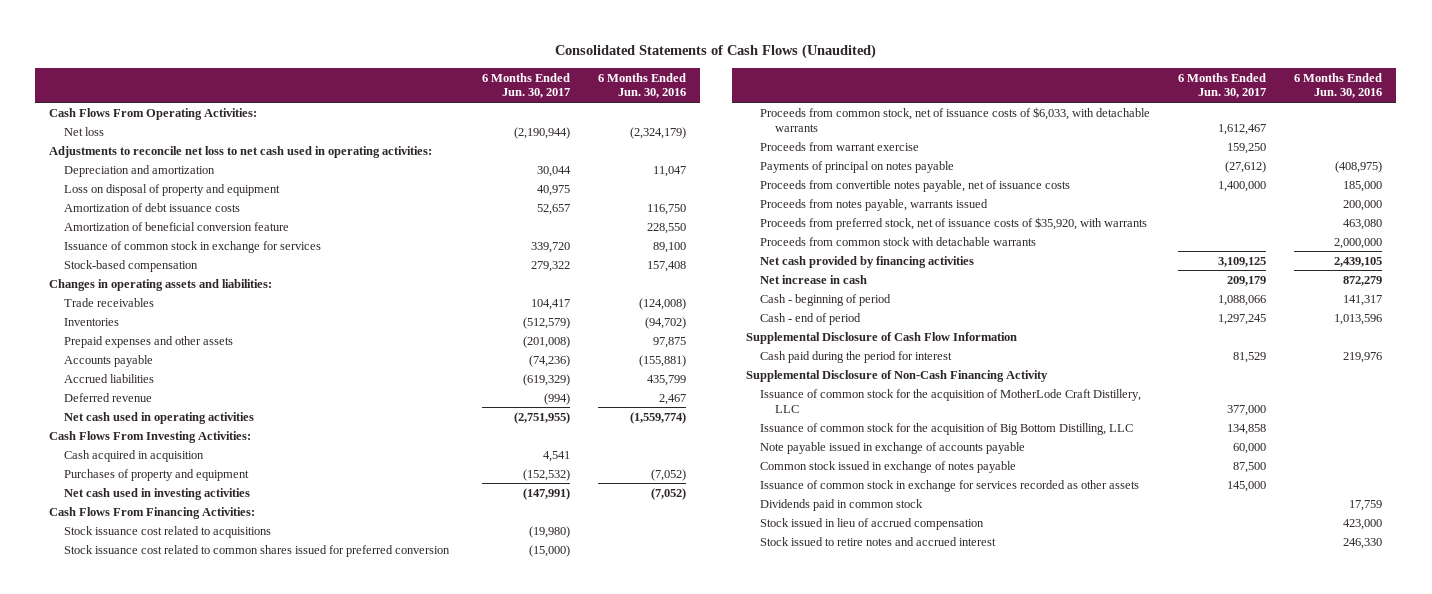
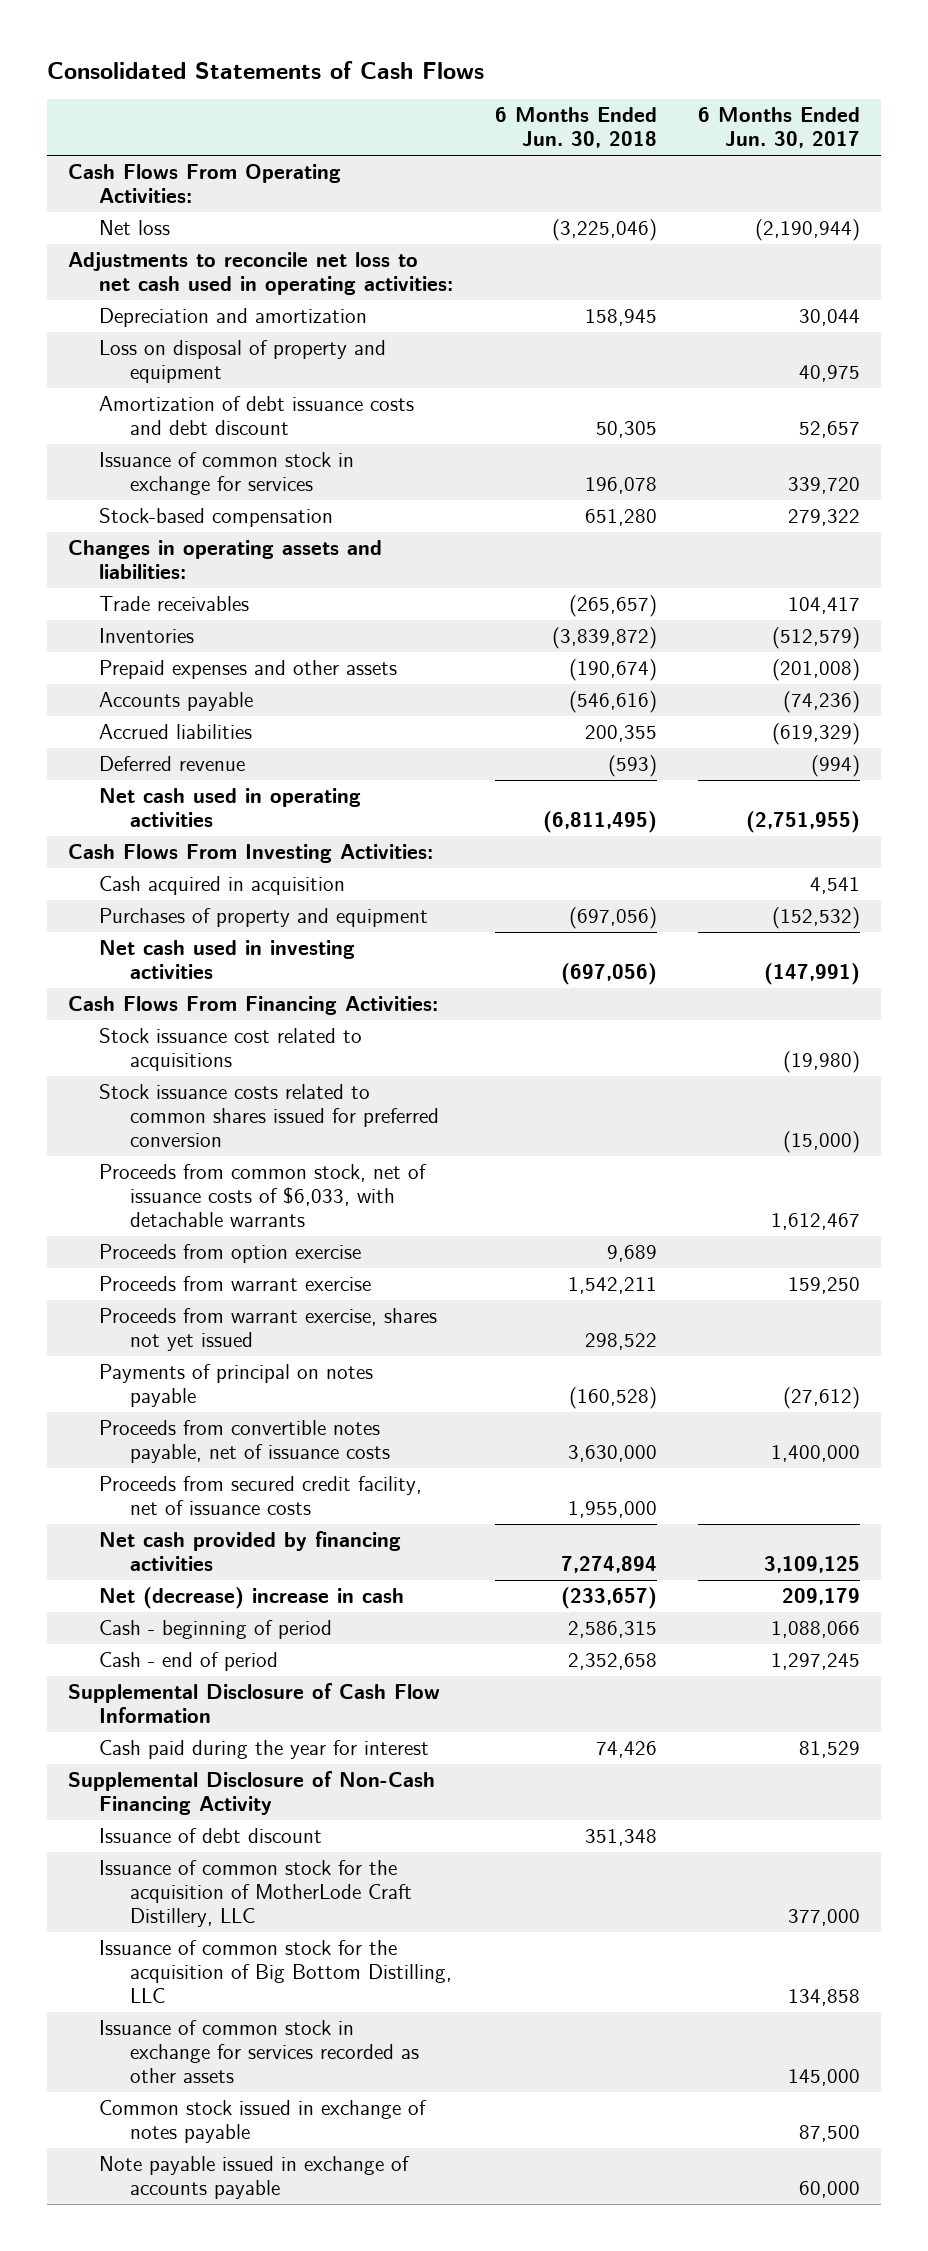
- Consolidated Statements of Cash Flows (Unaudited)
+ Consolidated Statements of Cash Flows
- | 6 Months Ended Jun. 30, 2017 | 6 Months Ended Jun. 30, 2016
+ | 6 Months Ended Jun. 30, 2018 | 6 Months Ended Jun. 30, 2017
- Amortization of debt issuance costs | 52,657 | 116,750
- Amortization of beneficial conversion feature | | 228,550
+ Amortization of debt issuance costs and debt discount | 50,305 | 52,657
- Stock issuance cost related to common shares issued for preferred conversion | (15,000) |
+ Stock issuance costs related to common shares issued for preferred conversion | | (15,000)
+ Proceeds from option exercise | 9,689 |
+ Proceeds from warrant exercise, shares not yet issued | 298,522 |
- Proceeds from notes payable, warrants issued | | 200,000
- Proceeds from preferred stock, net of issuance costs of $35,920, with warrants | | 463,080
- Proceeds from common stock with detachable warrants | | 2,000,000
+ Proceeds from secured credit facility, net of issuance costs | 1,955,000 |
- Net increase in cash | 209,179 | 872,279
+ Net (decrease) increase in cash | (233,657) | 209,179
- Cash paid during the period for interest | 81,529 | 219,976
+ Cash paid during the year for interest | 74,426 | 81,529
+ Issuance of debt discount | 351,348 |
- Dividends paid in common stock | | 17,759
- Stock issued in lieu of accrued compensation | | 423,000
- Stock issued to retire notes and accrued interest | | 246,330
moved down: Common stock issued in exchange of notes payable | | 87,500
moved down: Note payable issued in exchange of accounts payable | | 60,000

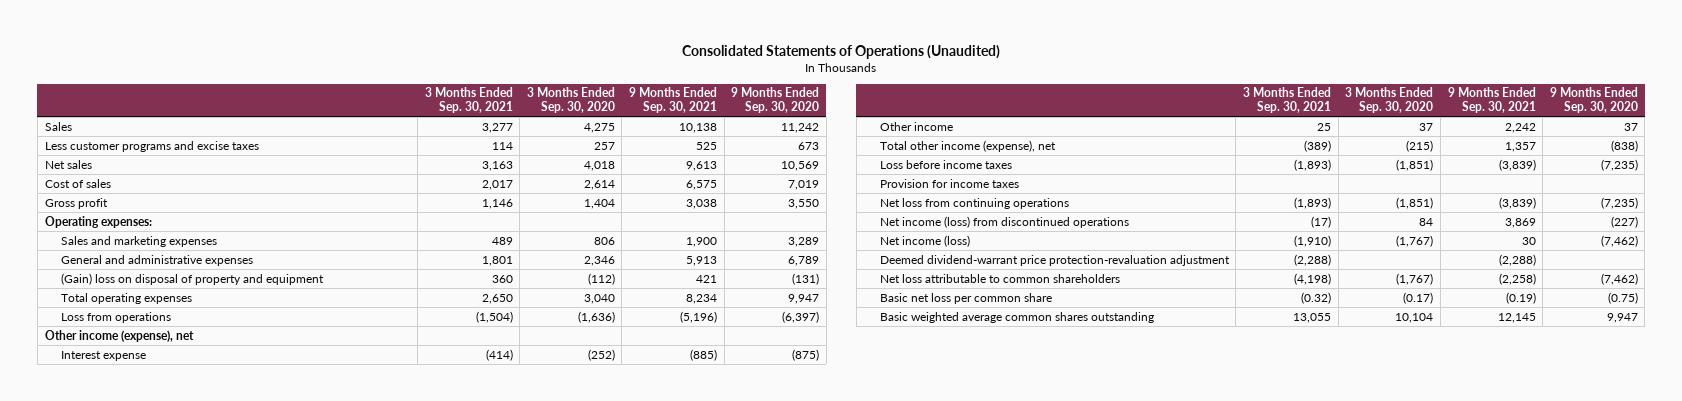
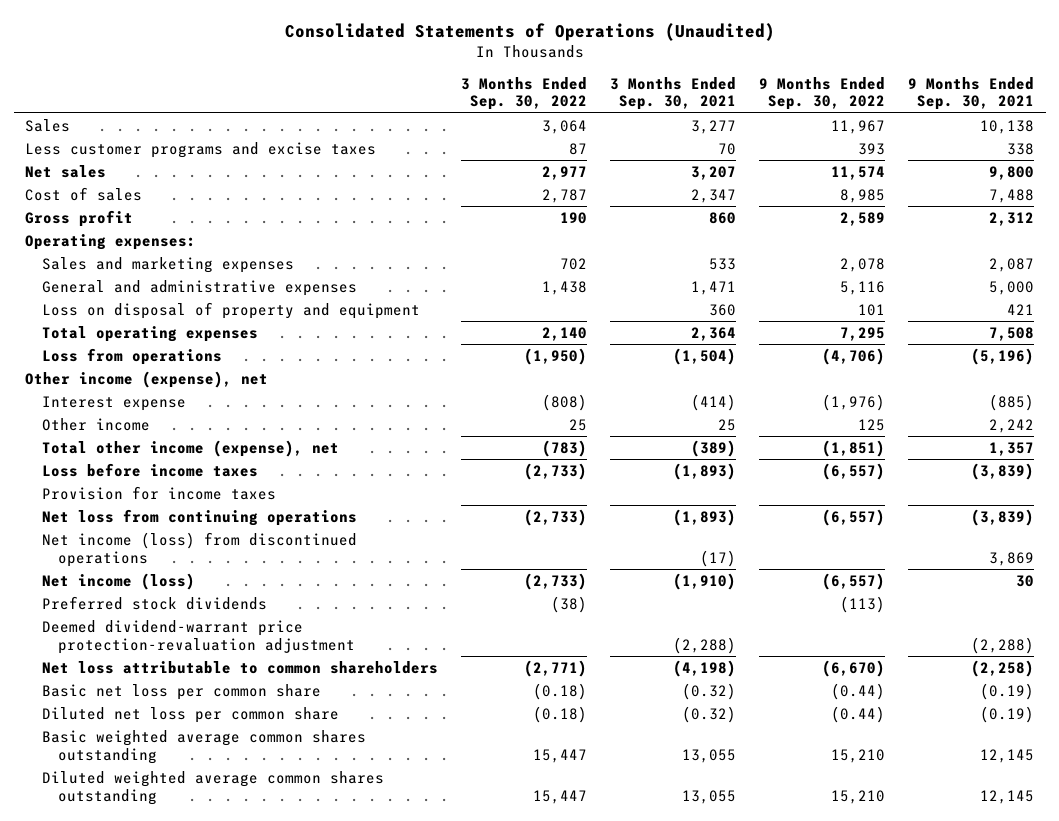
- | 3 Months Ended Sep. 30, 2021 | 3 Months Ended Sep. 30, 2020 | 9 Months Ended Sep. 30, 2021 | 9 Months Ended Sep. 30, 2020
+ | 3 Months Ended Sep. 30, 2022 | 3 Months Ended Sep. 30, 2021 | 9 Months Ended Sep. 30, 2022 | 9 Months Ended Sep. 30, 2021
- Less customer programs and excise taxes | 114 | 257 | 525 | 673
- Net sales | 3,163 | 4,018 | 9,613 | 10,569
- Cost of sales | 2,017 | 2,614 | 6,575 | 7,019
- Gross profit | 1,146 | 1,404 | 3,038 | 3,550
+ Less customer programs and excise taxes | 87 | 70 | 393 | 338
+ Net sales | 2,977 | 3,207 | 11,574 | 9,800
+ Cost of sales | 2,787 | 2,347 | 8,985 | 7,488
+ Gross profit | 190 | 860 | 2,589 | 2,312
- Sales and marketing expenses | 489 | 806 | 1,900 | 3,289
- General and administrative expenses | 1,801 | 2,346 | 5,913 | 6,789
- (Gain) loss on disposal of property and equipment | 360 | (112) | 421 | (131)
- Total operating expenses | 2,650 | 3,040 | 8,234 | 9,947
+ Sales and marketing expenses | 702 | 533 | 2,078 | 2,087
+ General and administrative expenses | 1,438 | 1,471 | 5,116 | 5,000
+ Loss on disposal of property and equipment | | 360 | 101 | 421
+ Total operating expenses | 2,140 | 2,364 | 7,295 | 7,508
+ Preferred stock dividends | (38) | | (113) |
+ Diluted net loss per common share | (0.18) | (0.32) | (0.44) | (0.19)
+ Diluted weighted average common shares outstanding | 15,447 | 13,055 | 15,210 | 12,145

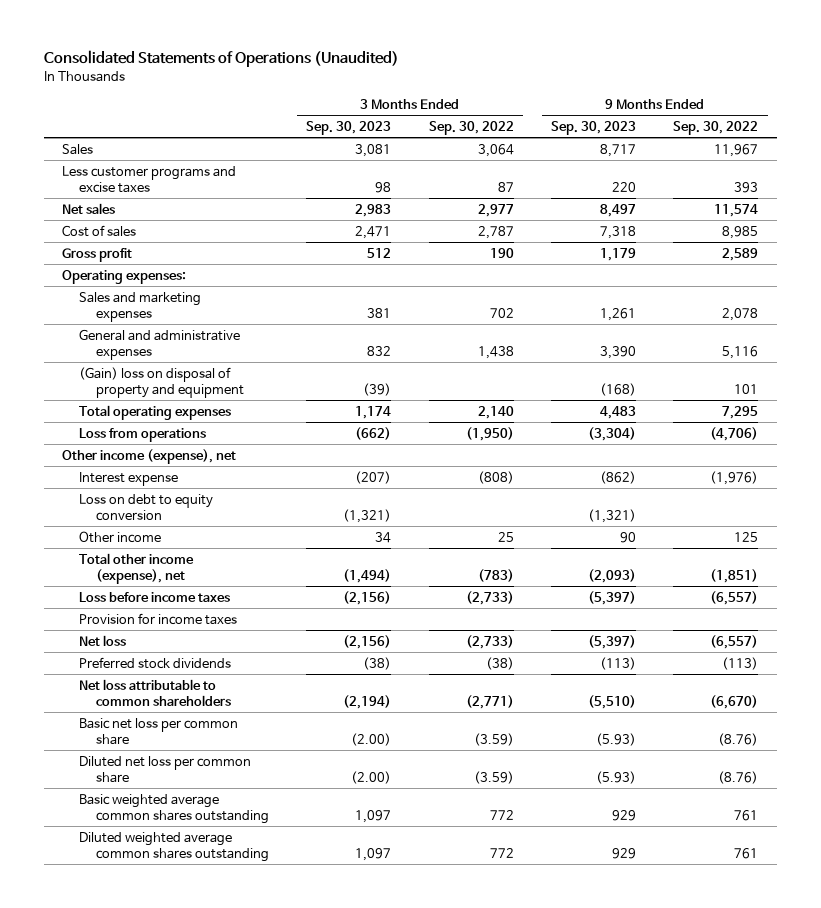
- | 3 Months Ended Sep. 30, 2022 | 3 Months Ended Sep. 30, 2021 | 9 Months Ended Sep. 30, 2022 | 9 Months Ended Sep. 30, 2021
+ | 3 Months Ended Sep. 30, 2023 | 3 Months Ended Sep. 30, 2022 | 9 Months Ended Sep. 30, 2023 | 9 Months Ended Sep. 30, 2022
- Loss on disposal of property and equipment | | 360 | 101 | 421
+ (Gain) loss on disposal of property and equipment | (39) | | (168) | 101
+ Loss on debt to equity conversion | (1,321) | | (1,321) |
- Net loss from continuing operations | (2,733) | (1,893) | (6,557) | (3,839)
- Net income (loss) from discontinued operations | | (17) | | 3,869
- Net income (loss) | (2,733) | (1,910) | (6,557) | 30
+ Net loss | (2,156) | (2,733) | (5,397) | (6,557)
- Deemed dividend-warrant price protection-revaluation adjustment | | (2,288) | | (2,288)
- Basic net loss per common share | (0.18) | (0.32) | (0.44) | (0.19)
- Diluted net loss per common share | (0.18) | (0.32) | (0.44) | (0.19)
- Basic weighted average common shares outstanding | 15,447 | 13,055 | 15,210 | 12,145
- Diluted weighted average common shares outstanding | 15,447 | 13,055 | 15,210 | 12,145
+ Basic net loss per common share | (2.00) | (3.59) | (5.93) | (8.76)
+ Diluted net loss per common share | (2.00) | (3.59) | (5.93) | (8.76)
+ Basic weighted average common shares outstanding | 1,097 | 772 | 929 | 761
+ Diluted weighted average common shares outstanding | 1,097 | 772 | 929 | 761

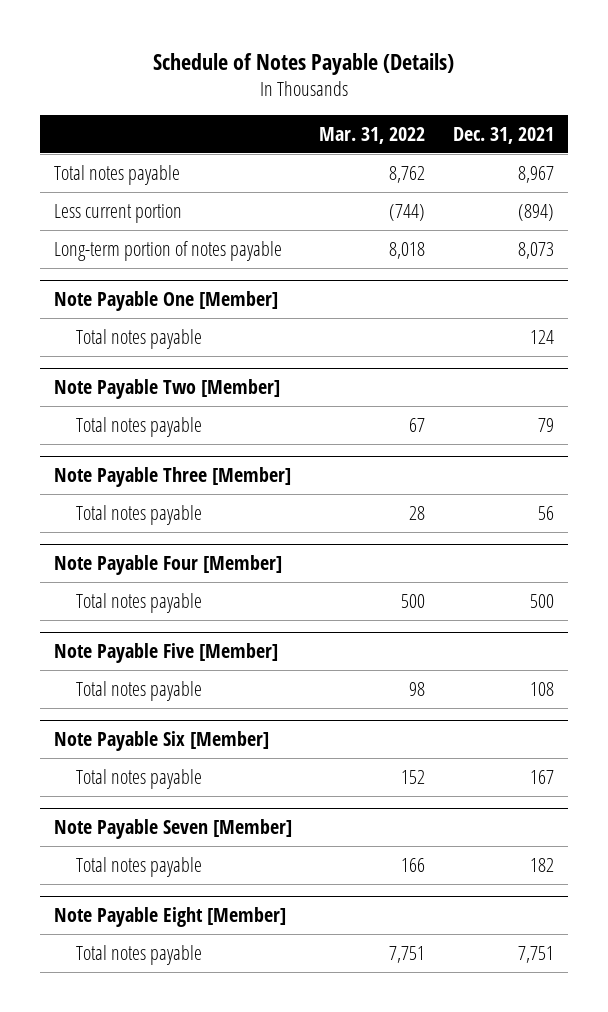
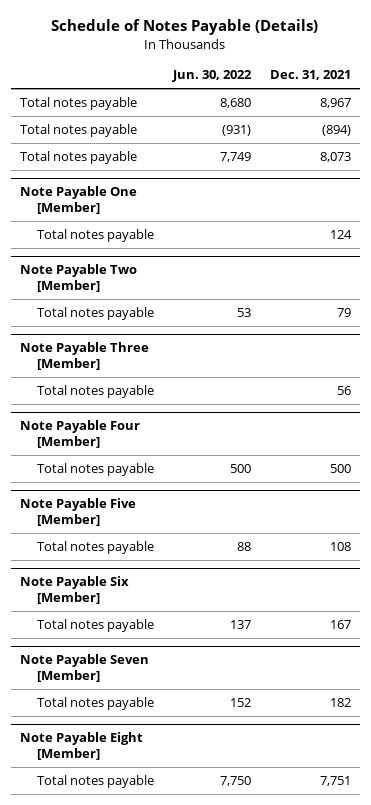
- | Mar. 31, 2022 | Dec. 31, 2021
+ | Jun. 30, 2022 | Dec. 31, 2021
- Less current portion | (744) | (894)
- Long-term portion of notes payable | 8,018 | 8,073
+ Total notes payable | (931) | (894)
+ Total notes payable | 7,749 | 8,073

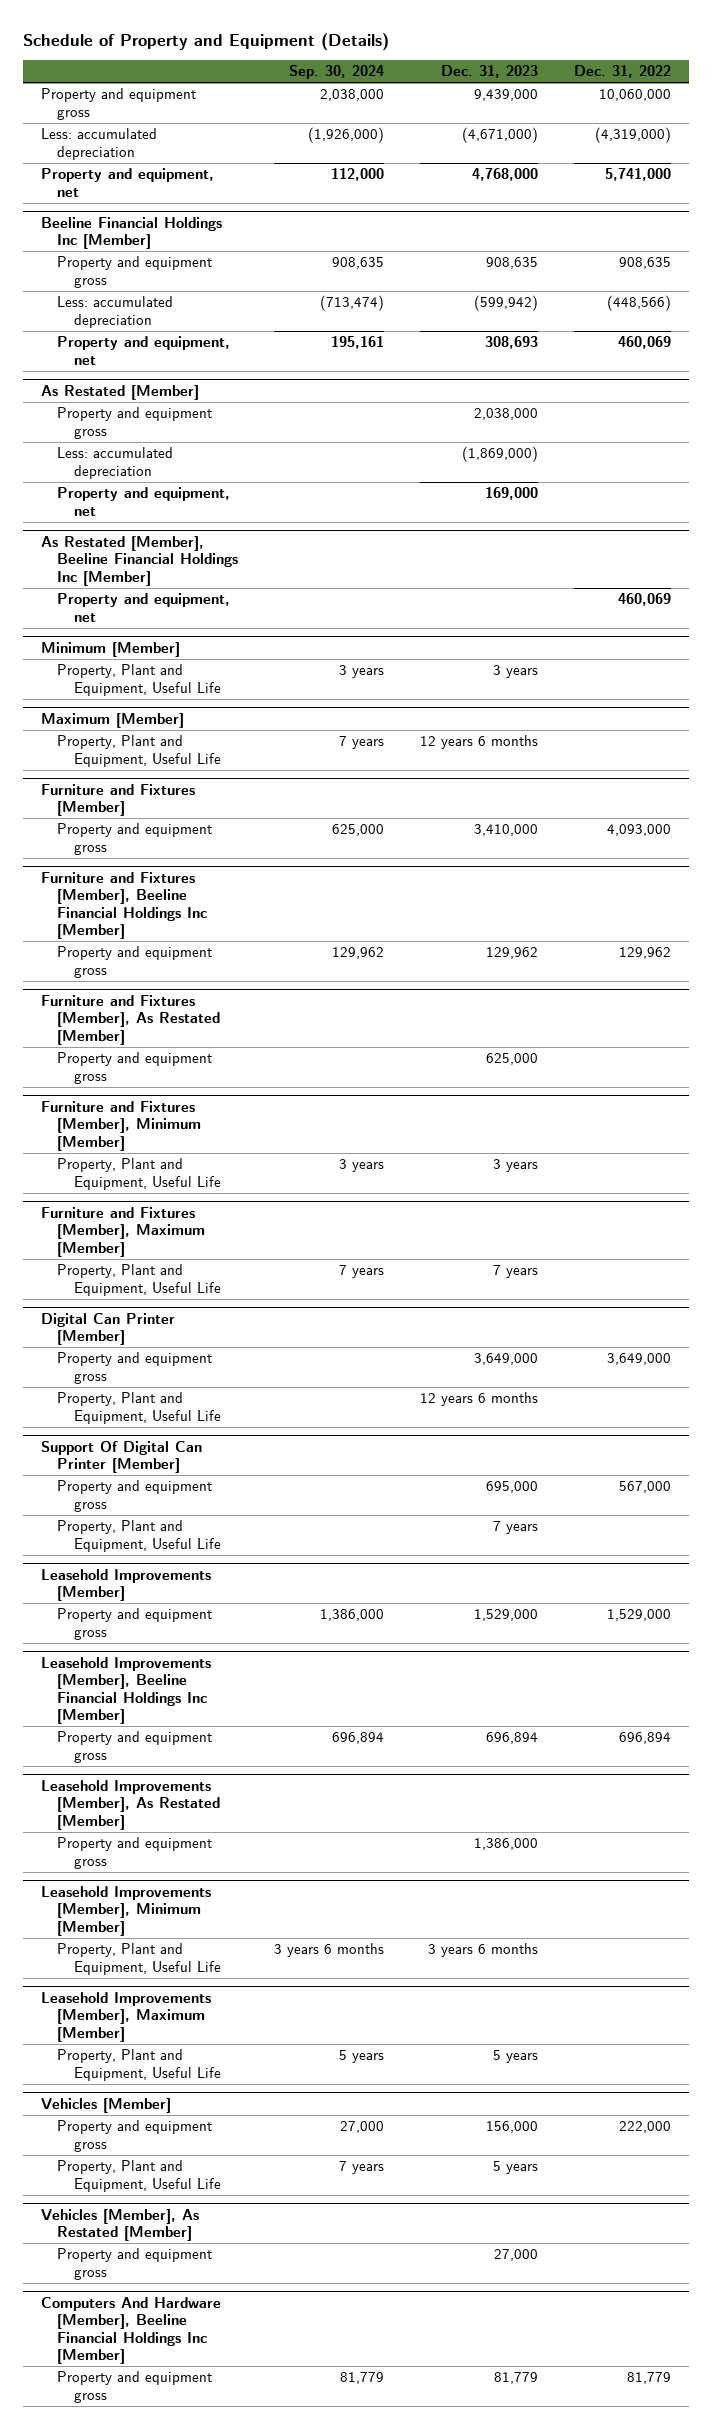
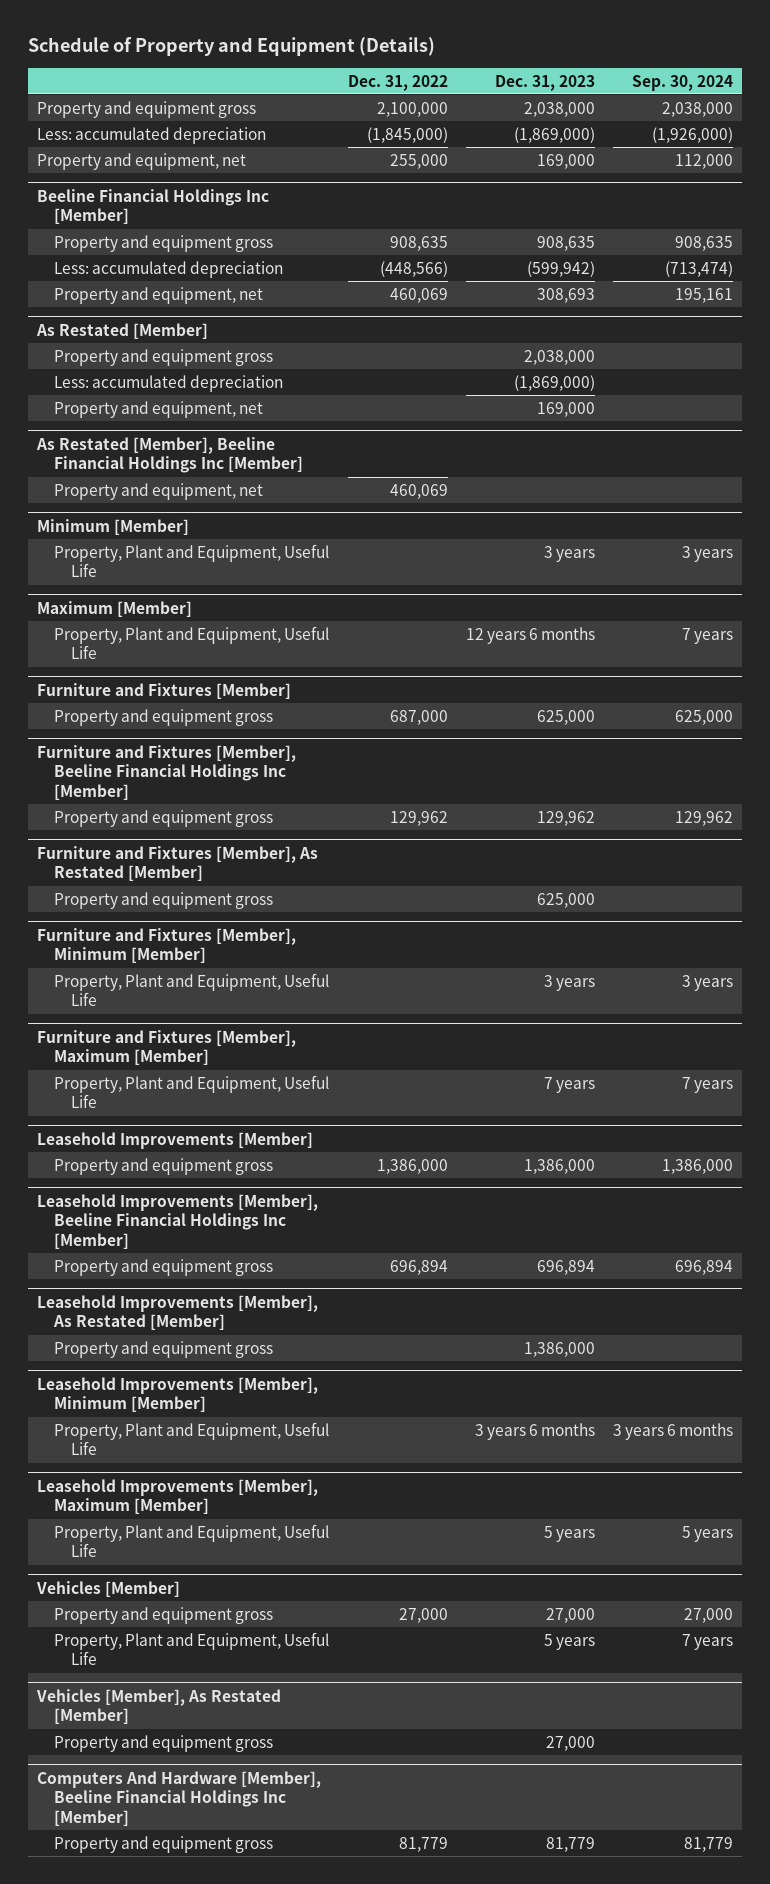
- | Sep. 30, 2024 | Dec. 31, 2023 | Dec. 31, 2022
+ | Dec. 31, 2022 | Dec. 31, 2023 | Sep. 30, 2024
- Property and equipment gross | 2,038,000 | 9,439,000 | 10,060,000
- Less: accumulated depreciation | (1,926,000) | (4,671,000) | (4,319,000)
- Property and equipment, net | 112,000 | 4,768,000 | 5,741,000
+ Property and equipment gross | 2,100,000 | 2,038,000 | 2,038,000
+ Less: accumulated depreciation | (1,845,000) | (1,869,000) | (1,926,000)
+ Property and equipment, net | 255,000 | 169,000 | 112,000
@ Furniture and Fixtures [Member]
- Property and equipment gross | 625,000 | 3,410,000 | 4,093,000
+ Property and equipment gross | 687,000 | 625,000 | 625,000
- Digital Can Printer [Member]
- Property and equipment gross | | 3,649,000 | 3,649,000
- Property, Plant and Equipment, Useful Life | | 12 years 6 months |
- Support Of Digital Can Printer [Member]
- Property and equipment gross | | 695,000 | 567,000
- Property, Plant and Equipment, Useful Life | | 7 years |
@ Leasehold Improvements [Member]
- Property and equipment gross | 1,386,000 | 1,529,000 | 1,529,000
+ Property and equipment gross | 1,386,000 | 1,386,000 | 1,386,000
@ Vehicles [Member]
- Property and equipment gross | 27,000 | 156,000 | 222,000
+ Property and equipment gross | 27,000 | 27,000 | 27,000

